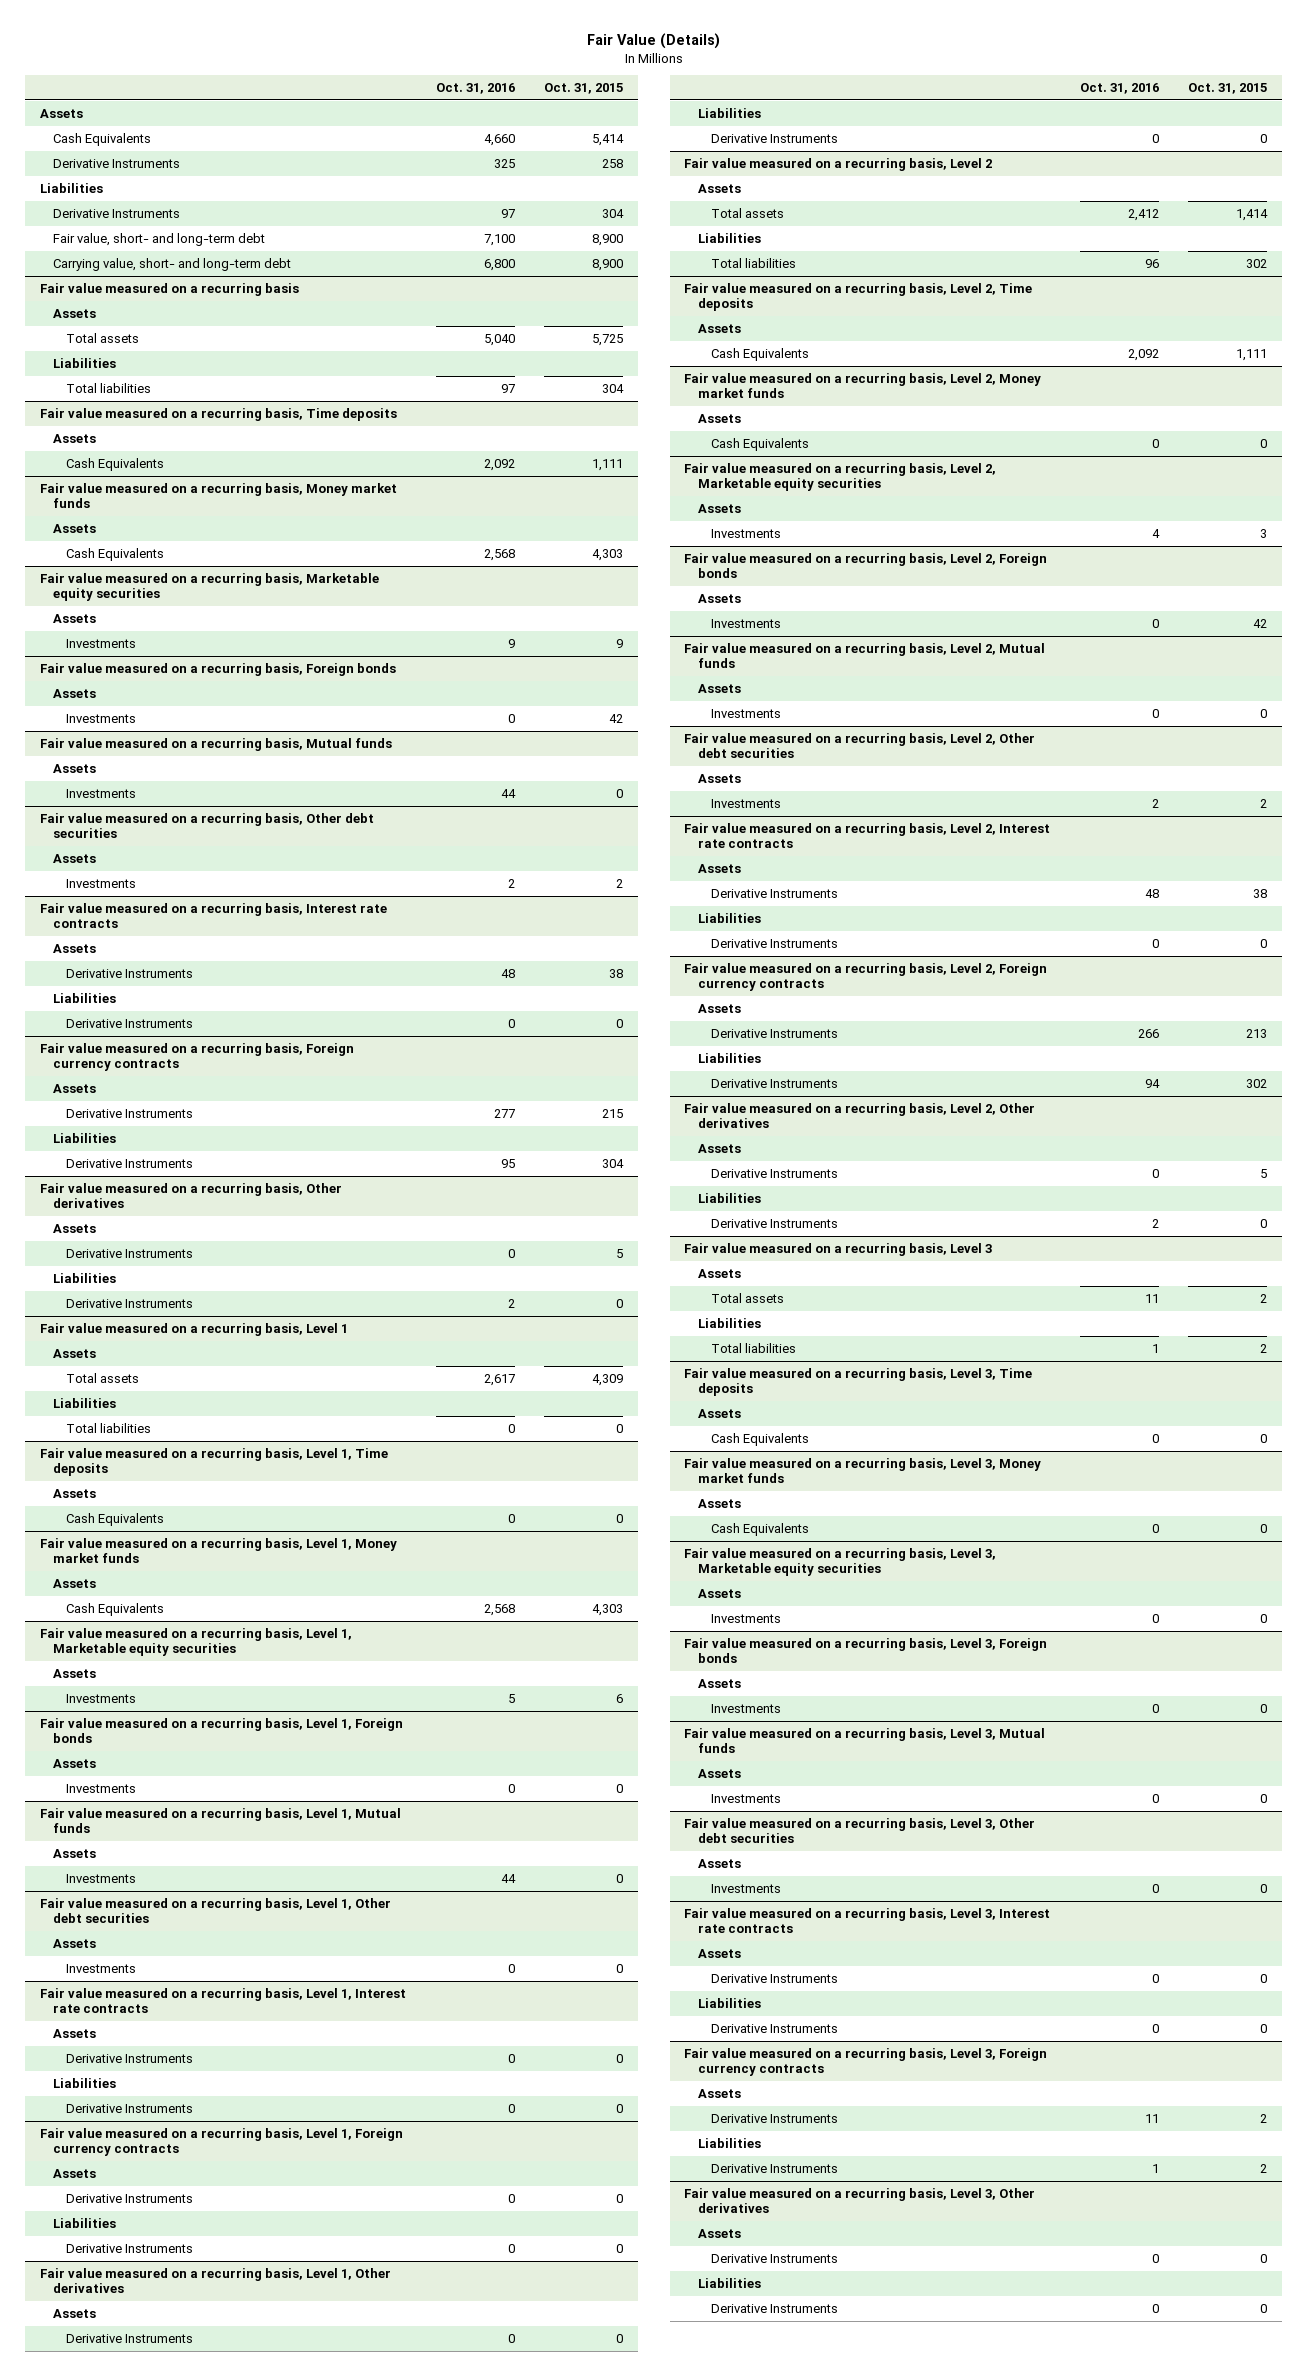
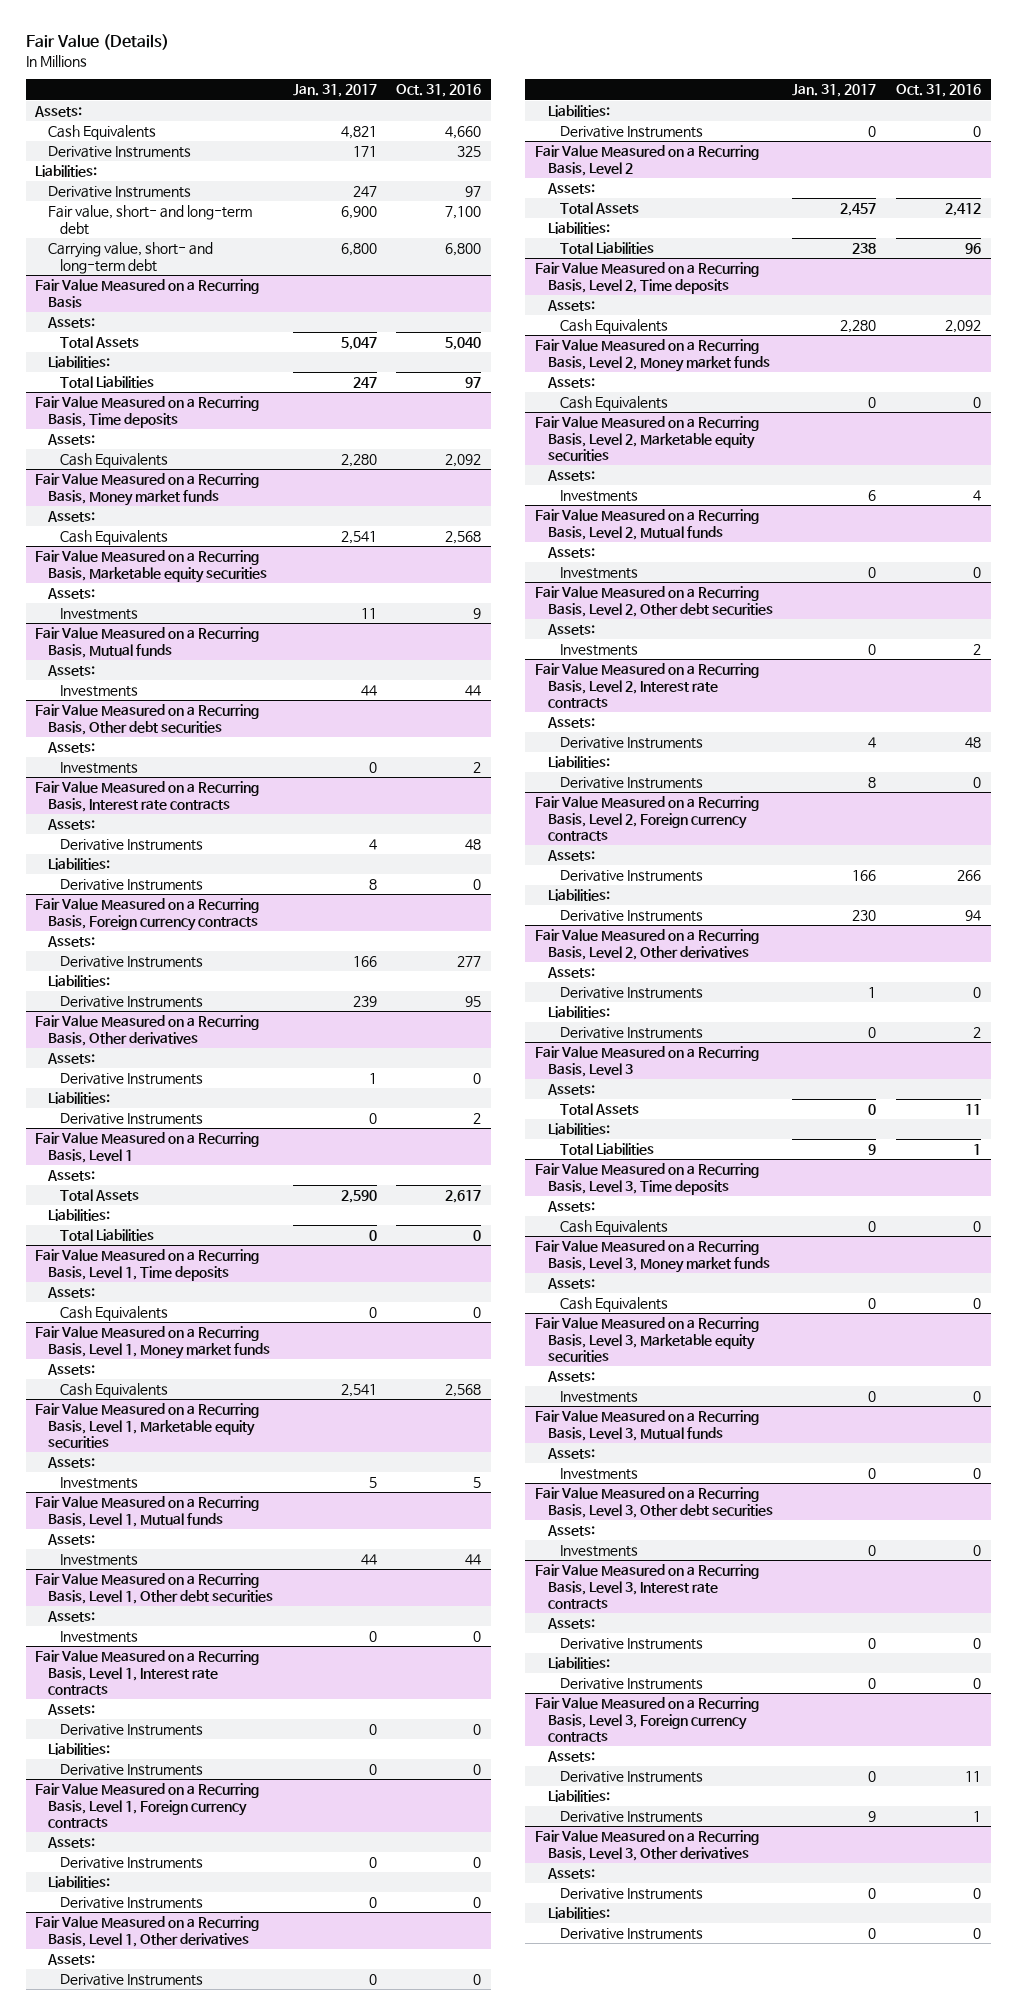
- | Oct. 31, 2016 | Oct. 31, 2015
+ | Jan. 31, 2017 | Oct. 31, 2016
- Assets
+ Assets:
- Liabilities
+ Liabilities:
- Fair value measured on a recurring basis
- Assets
- Total assets | 5,040 | 5,725
- Liabilities
- Total liabilities | 97 | 304
- Fair value measured on a recurring basis, Time deposits
- Assets
+ Fair Value Measured on a Recurring Basis
+ Assets:
+ Total Assets | 5,047 | 5,040
+ Liabilities:
+ Total Liabilities | 247 | 97
+ Fair Value Measured on a Recurring Basis, Time deposits
+ Assets:
- Fair value measured on a recurring basis, Money market funds
- Assets
+ Fair Value Measured on a Recurring Basis, Money market funds
+ Assets:
- Fair value measured on a recurring basis, Marketable equity securities
- Assets
+ Fair Value Measured on a Recurring Basis, Marketable equity securities
+ Assets:
- Fair value measured on a recurring basis, Foreign bonds
- Assets
- Investments | 0 | 42
- Fair value measured on a recurring basis, Mutual funds
- Assets
+ Fair Value Measured on a Recurring Basis, Mutual funds
+ Assets:
- Fair value measured on a recurring basis, Other debt securities
- Assets
+ Fair Value Measured on a Recurring Basis, Other debt securities
+ Assets:
- Fair value measured on a recurring basis, Interest rate contracts
- Assets
+ Fair Value Measured on a Recurring Basis, Interest rate contracts
+ Assets:
- Liabilities
+ Liabilities:
- Fair value measured on a recurring basis, Foreign currency contracts
- Assets
+ Fair Value Measured on a Recurring Basis, Foreign currency contracts
+ Assets:
- Liabilities
+ Liabilities:
- Fair value measured on a recurring basis, Other derivatives
- Assets
+ Fair Value Measured on a Recurring Basis, Other derivatives
+ Assets:
- Liabilities
+ Liabilities:
- Fair value measured on a recurring basis, Level 1
- Assets
- Total assets | 2,617 | 4,309
- Liabilities
- Total liabilities | 0 | 0
- Fair value measured on a recurring basis, Level 1, Time deposits
- Assets
+ Fair Value Measured on a Recurring Basis, Level 1
+ Assets:
+ Total Assets | 2,590 | 2,617
+ Liabilities:
+ Total Liabilities | 0 | 0
+ Fair Value Measured on a Recurring Basis, Level 1, Time deposits
+ Assets:
- Fair value measured on a recurring basis, Level 1, Money market funds
- Assets
+ Fair Value Measured on a Recurring Basis, Level 1, Money market funds
+ Assets:
- Fair value measured on a recurring basis, Level 1, Marketable equity securities
- Assets
+ Fair Value Measured on a Recurring Basis, Level 1, Marketable equity securities
+ Assets:
- Fair value measured on a recurring basis, Level 1, Foreign bonds
- Assets
- Investments | 0 | 0
- Fair value measured on a recurring basis, Level 1, Mutual funds
- Assets
+ Fair Value Measured on a Recurring Basis, Level 1, Mutual funds
+ Assets:
- Fair value measured on a recurring basis, Level 1, Other debt securities
- Assets
+ Fair Value Measured on a Recurring Basis, Level 1, Other debt securities
+ Assets:
- Fair value measured on a recurring basis, Level 1, Interest rate contracts
- Assets
+ Fair Value Measured on a Recurring Basis, Level 1, Interest rate contracts
+ Assets:
- Liabilities
+ Liabilities:
- Fair value measured on a recurring basis, Level 1, Foreign currency contracts
- Assets
+ Fair Value Measured on a Recurring Basis, Level 1, Foreign currency contracts
+ Assets:
- Liabilities
+ Liabilities:
- Fair value measured on a recurring basis, Level 1, Other derivatives
- Assets
+ Fair Value Measured on a Recurring Basis, Level 1, Other derivatives
+ Assets:
- Liabilities
+ Liabilities:
- Fair value measured on a recurring basis, Level 2
- Assets
- Total assets | 2,412 | 1,414
- Liabilities
- Total liabilities | 96 | 302
- Fair value measured on a recurring basis, Level 2, Time deposits
- Assets
+ Fair Value Measured on a Recurring Basis, Level 2
+ Assets:
+ Total Assets | 2,457 | 2,412
+ Liabilities:
+ Total Liabilities | 238 | 96
+ Fair Value Measured on a Recurring Basis, Level 2, Time deposits
+ Assets:
- Fair value measured on a recurring basis, Level 2, Money market funds
- Assets
+ Fair Value Measured on a Recurring Basis, Level 2, Money market funds
+ Assets:
- Fair value measured on a recurring basis, Level 2, Marketable equity securities
- Assets
+ Fair Value Measured on a Recurring Basis, Level 2, Marketable equity securities
+ Assets:
- Fair value measured on a recurring basis, Level 2, Foreign bonds
- Assets
- Investments | 0 | 42
- Fair value measured on a recurring basis, Level 2, Mutual funds
- Assets
+ Fair Value Measured on a Recurring Basis, Level 2, Mutual funds
+ Assets:
- Fair value measured on a recurring basis, Level 2, Other debt securities
- Assets
+ Fair Value Measured on a Recurring Basis, Level 2, Other debt securities
+ Assets:
- Fair value measured on a recurring basis, Level 2, Interest rate contracts
- Assets
+ Fair Value Measured on a Recurring Basis, Level 2, Interest rate contracts
+ Assets:
- Liabilities
+ Liabilities:
- Fair value measured on a recurring basis, Level 2, Foreign currency contracts
- Assets
+ Fair Value Measured on a Recurring Basis, Level 2, Foreign currency contracts
+ Assets:
- Liabilities
+ Liabilities:
- Fair value measured on a recurring basis, Level 2, Other derivatives
- Assets
+ Fair Value Measured on a Recurring Basis, Level 2, Other derivatives
+ Assets:
- Liabilities
+ Liabilities:
- Fair value measured on a recurring basis, Level 3
- Assets
- Total assets | 11 | 2
- Liabilities
- Total liabilities | 1 | 2
- Fair value measured on a recurring basis, Level 3, Time deposits
- Assets
+ Fair Value Measured on a Recurring Basis, Level 3
+ Assets:
+ Total Assets | 0 | 11
+ Liabilities:
+ Total Liabilities | 9 | 1
+ Fair Value Measured on a Recurring Basis, Level 3, Time deposits
+ Assets:
- Fair value measured on a recurring basis, Level 3, Money market funds
- Assets
+ Fair Value Measured on a Recurring Basis, Level 3, Money market funds
+ Assets:
- Fair value measured on a recurring basis, Level 3, Marketable equity securities
- Assets
- Investments | 0 | 0
- Fair value measured on a recurring basis, Level 3, Foreign bonds
- Assets
+ Fair Value Measured on a Recurring Basis, Level 3, Marketable equity securities
+ Assets:
- Fair value measured on a recurring basis, Level 3, Mutual funds
- Assets
+ Fair Value Measured on a Recurring Basis, Level 3, Mutual funds
+ Assets:
- Fair value measured on a recurring basis, Level 3, Other debt securities
- Assets
+ Fair Value Measured on a Recurring Basis, Level 3, Other debt securities
+ Assets:
- Fair value measured on a recurring basis, Level 3, Interest rate contracts
- Assets
+ Fair Value Measured on a Recurring Basis, Level 3, Interest rate contracts
+ Assets:
- Liabilities
+ Liabilities:
- Fair value measured on a recurring basis, Level 3, Foreign currency contracts
- Assets
+ Fair Value Measured on a Recurring Basis, Level 3, Foreign currency contracts
+ Assets:
- Liabilities
+ Liabilities:
- Fair value measured on a recurring basis, Level 3, Other derivatives
- Assets
+ Fair Value Measured on a Recurring Basis, Level 3, Other derivatives
+ Assets:
- Liabilities
+ Liabilities:

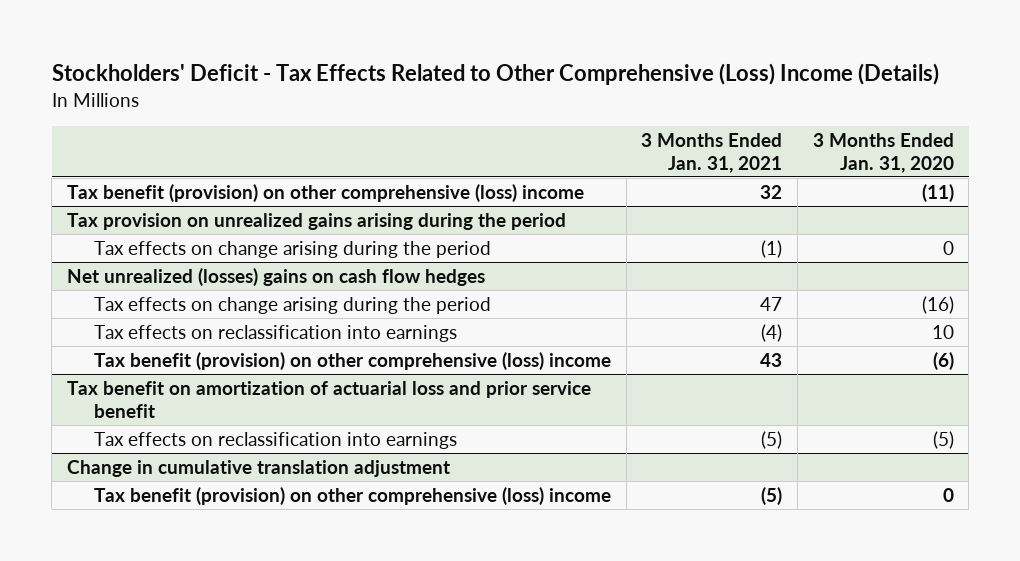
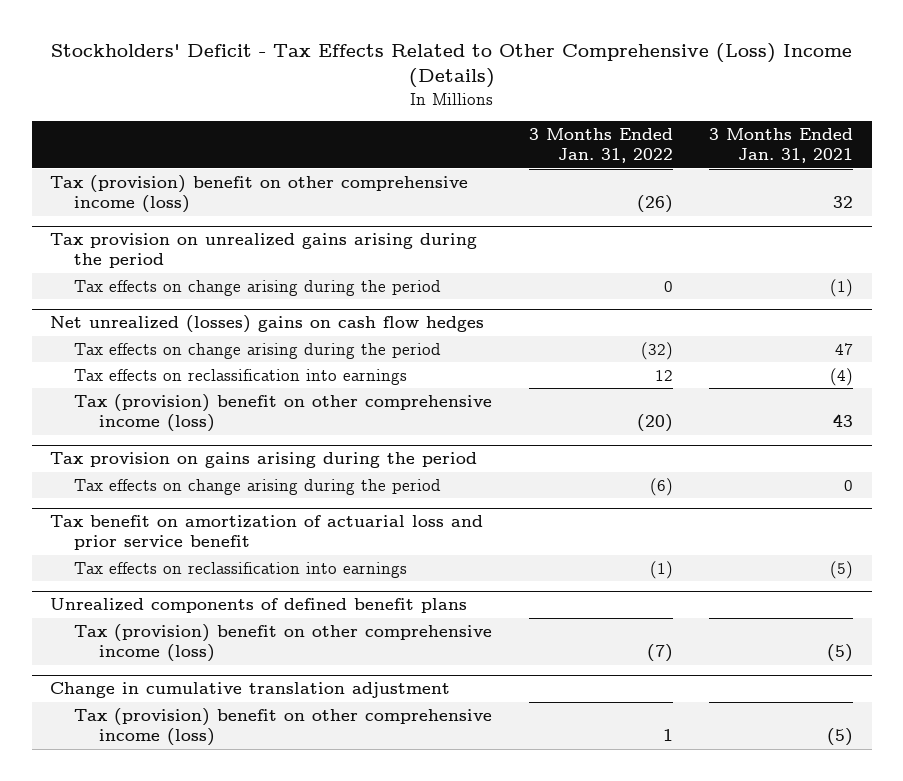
- | 3 Months Ended Jan. 31, 2021 | 3 Months Ended Jan. 31, 2020
+ | 3 Months Ended Jan. 31, 2022 | 3 Months Ended Jan. 31, 2021
- Tax benefit (provision) on other comprehensive (loss) income | 32 | (11)
+ Tax (provision) benefit on other comprehensive income (loss) | (26) | 32
@ Net unrealized (losses) gains on cash flow hedges
- Tax benefit (provision) on other comprehensive (loss) income | 43 | (6)
+ Tax (provision) benefit on other comprehensive income (loss) | (20) | 43
+ Tax provision on gains arising during the period
+ Tax effects on change arising during the period | (6) | 0
+ Unrealized components of defined benefit plans
+ Tax (provision) benefit on other comprehensive income (loss) | (7) | (5)
@ Change in cumulative translation adjustment
- Tax benefit (provision) on other comprehensive (loss) income | (5) | 0
+ Tax (provision) benefit on other comprehensive income (loss) | 1 | (5)

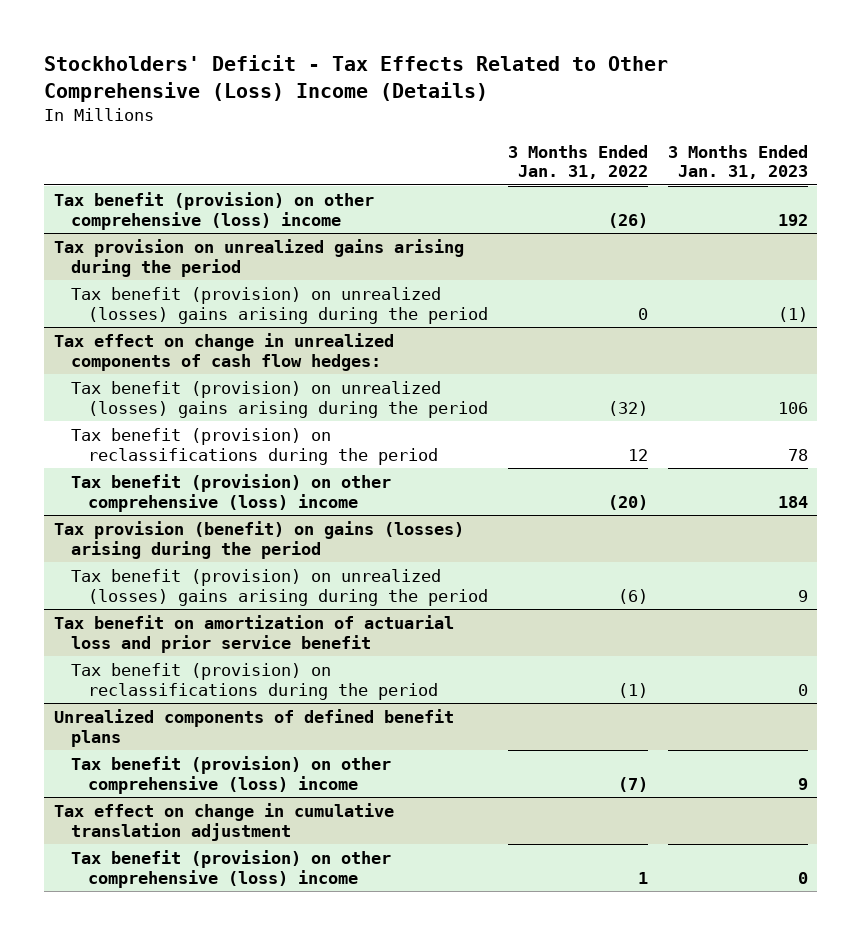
- | 3 Months Ended Jan. 31, 2022 | 3 Months Ended Jan. 31, 2021
+ | 3 Months Ended Jan. 31, 2022 | 3 Months Ended Jan. 31, 2023
- Tax (provision) benefit on other comprehensive income (loss) | (26) | 32
+ Tax benefit (provision) on other comprehensive (loss) income | (26) | 192
@ Tax provision on unrealized gains arising during the period
- Tax effects on change arising during the period | 0 | (1)
- Net unrealized (losses) gains on cash flow hedges
- Tax effects on change arising during the period | (32) | 47
- Tax effects on reclassification into earnings | 12 | (4)
- Tax (provision) benefit on other comprehensive income (loss) | (20) | 43
- Tax provision on gains arising during the period
- Tax effects on change arising during the period | (6) | 0
@ Tax provision on unrealized gains arising during the period
+ Tax benefit (provision) on unrealized (losses) gains arising during the period | 0 | (1)
+ Tax effect on change in unrealized components of cash flow hedges:
+ Tax benefit (provision) on unrealized (losses) gains arising during the period | (32) | 106
+ Tax benefit (provision) on reclassifications during the period | 12 | 78
+ Tax benefit (provision) on other comprehensive (loss) income | (20) | 184
+ Tax provision (benefit) on gains (losses) arising during the period
+ Tax benefit (provision) on unrealized (losses) gains arising during the period | (6) | 9
@ Tax benefit on amortization of actuarial loss and prior service benefit
- Tax effects on reclassification into earnings | (1) | (5)
+ Tax benefit (provision) on reclassifications during the period | (1) | 0
@ Unrealized components of defined benefit plans
- Tax (provision) benefit on other comprehensive income (loss) | (7) | (5)
- Change in cumulative translation adjustment
- Tax (provision) benefit on other comprehensive income (loss) | 1 | (5)
@ Unrealized components of defined benefit plans
+ Tax benefit (provision) on other comprehensive (loss) income | (7) | 9
+ Tax effect on change in cumulative translation adjustment
+ Tax benefit (provision) on other comprehensive (loss) income | 1 | 0

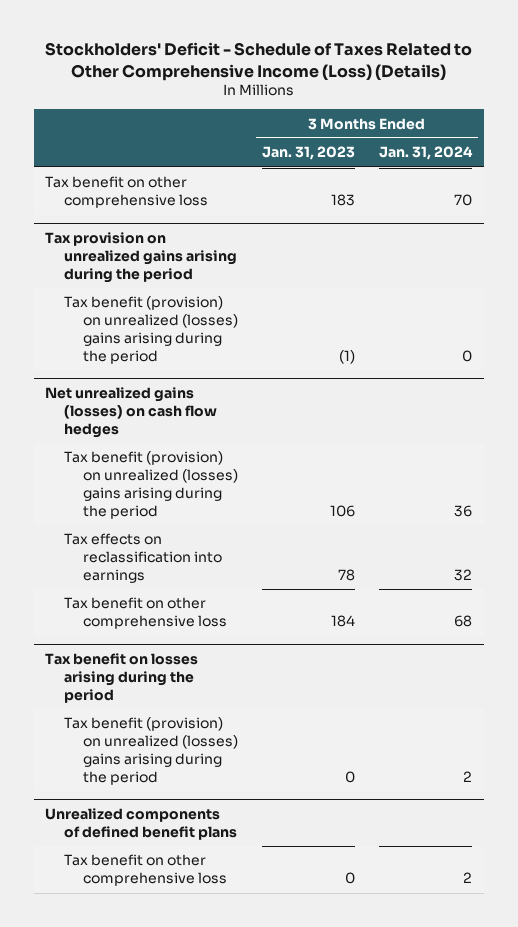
- Stockholders' Deficit - Tax Effects Related to Other Comprehensive (Loss) Income (Details)
+ Stockholders' Deficit - Schedule of Taxes Related to Other Comprehensive Income (Loss) (Details)
- | 3 Months Ended Jan. 31, 2022 | 3 Months Ended Jan. 31, 2023
+ | 3 Months Ended Jan. 31, 2023 | 3 Months Ended Jan. 31, 2024
- Tax benefit (provision) on other comprehensive (loss) income | (26) | 192
+ Tax benefit on other comprehensive loss | 183 | 70
- Tax effect on change in unrealized components of cash flow hedges:
+ Net unrealized gains (losses) on cash flow hedges
- Tax benefit (provision) on reclassifications during the period | 12 | 78
- Tax benefit (provision) on other comprehensive (loss) income | (20) | 184
- Tax provision (benefit) on gains (losses) arising during the period
- Tax benefit (provision) on unrealized (losses) gains arising during the period | (6) | 9
- Tax benefit on amortization of actuarial loss and prior service benefit
- Tax benefit (provision) on reclassifications during the period | (1) | 0
+ Tax effects on reclassification into earnings | 78 | 32
+ Tax benefit on other comprehensive loss | 184 | 68
+ Tax benefit on losses arising during the period
+ Tax benefit (provision) on unrealized (losses) gains arising during the period | 0 | 2
@ Unrealized components of defined benefit plans
- Tax benefit (provision) on other comprehensive (loss) income | (7) | 9
- Tax effect on change in cumulative translation adjustment
- Tax benefit (provision) on other comprehensive (loss) income | 1 | 0
@ Unrealized components of defined benefit plans
+ Tax benefit on other comprehensive loss | 0 | 2

